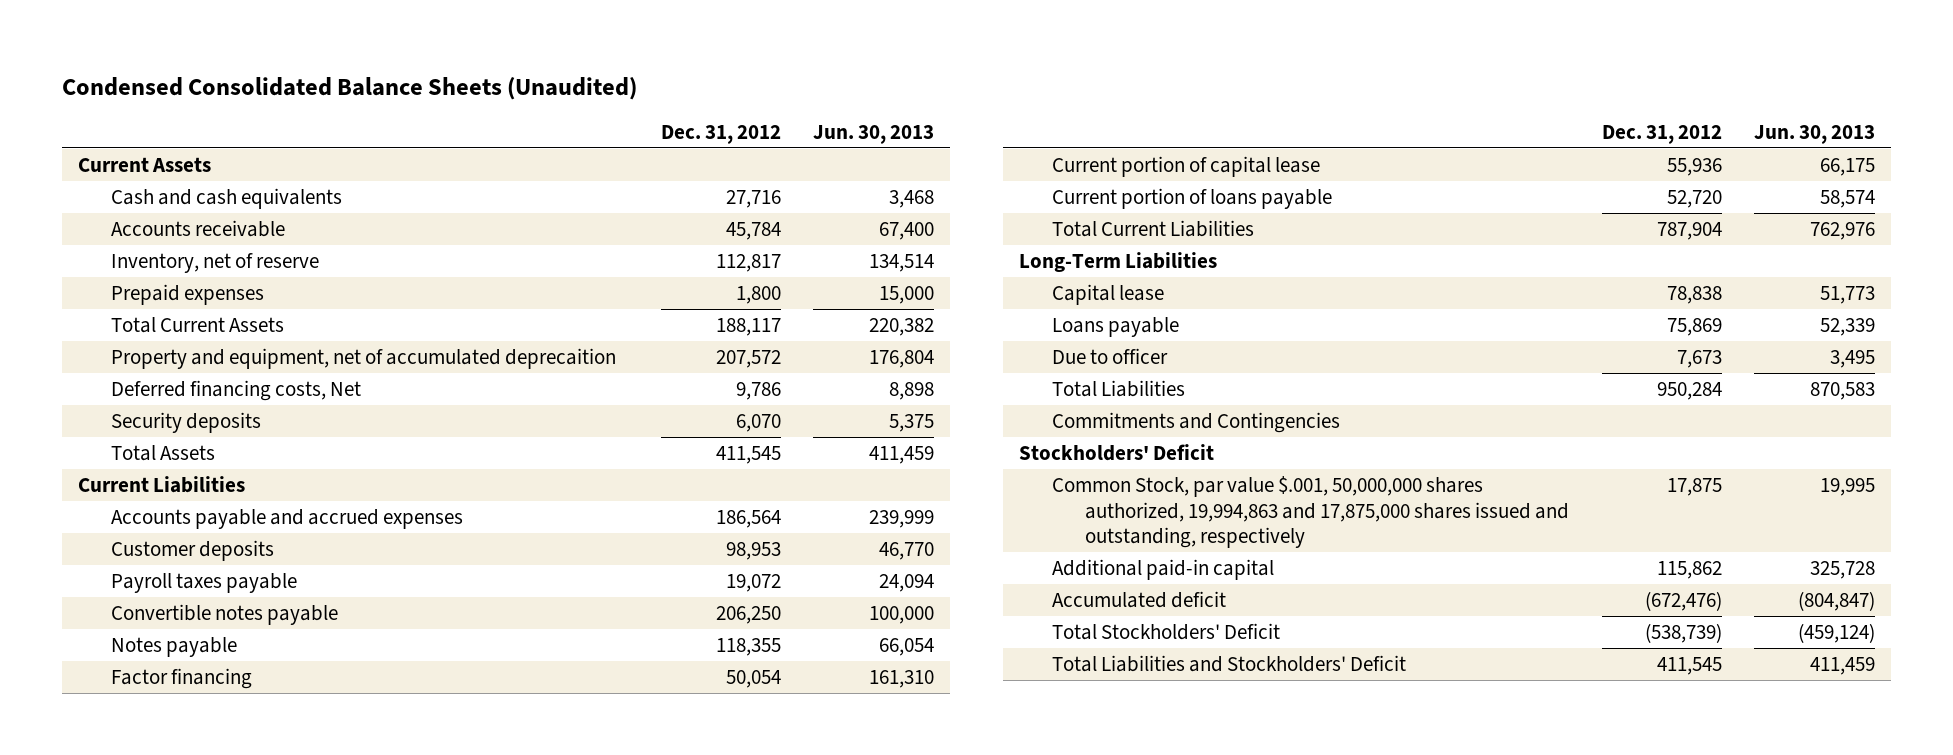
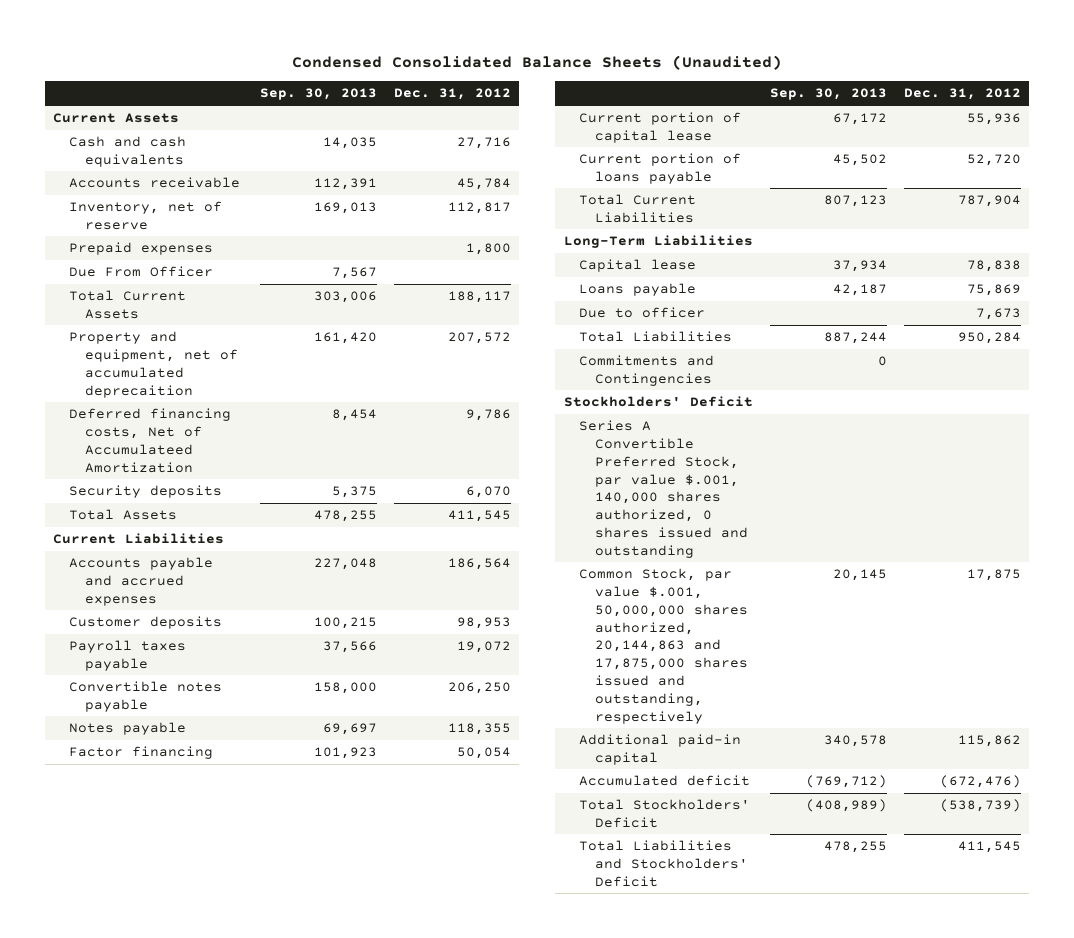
- | Dec. 31, 2012 | Jun. 30, 2013
+ | Sep. 30, 2013 | Dec. 31, 2012
+ Due From Officer | 7,567 |
- Deferred financing costs, Net | 9,786 | 8,898
+ Deferred financing costs, Net of Accumulateed Amortization | 8,454 | 9,786
- Common Stock, par value $.001, 50,000,000 shares authorized, 19,994,863 and 17,875,000 shares issued and outstanding, respectively | 17,875 | 19,995
+ Series A Convertible Preferred Stock, par value $.001, 140,000 shares authorized, 0 shares issued and outstanding
+ Common Stock, par value $.001, 50,000,000 shares authorized, 20,144,863 and 17,875,000 shares issued and outstanding, respectively | 20,145 | 17,875

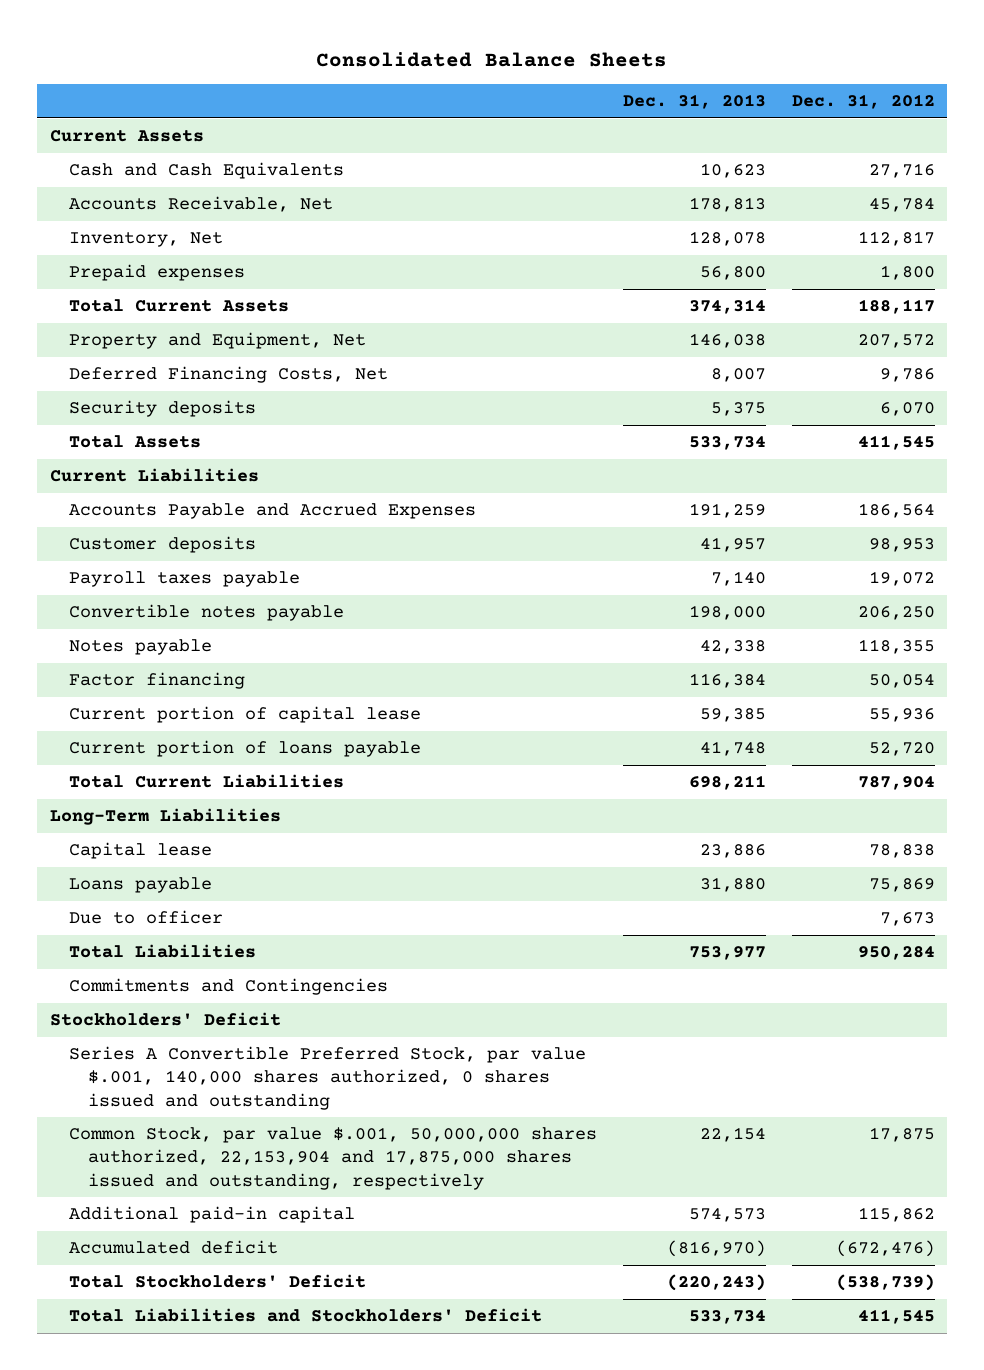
- Condensed Consolidated Balance Sheets (Unaudited)
+ Consolidated Balance Sheets
- | Sep. 30, 2013 | Dec. 31, 2012
+ | Dec. 31, 2013 | Dec. 31, 2012
- Cash and cash equivalents | 14,035 | 27,716
- Accounts receivable | 112,391 | 45,784
- Inventory, net of reserve | 169,013 | 112,817
+ Cash and Cash Equivalents | 10,623 | 27,716
+ Accounts Receivable, Net | 178,813 | 45,784
+ Inventory, Net | 128,078 | 112,817
- Due From Officer | 7,567 |
- Property and equipment, net of accumulated deprecaition | 161,420 | 207,572
- Deferred financing costs, Net of Accumulateed Amortization | 8,454 | 9,786
+ Property and Equipment, Net | 146,038 | 207,572
+ Deferred Financing Costs, Net | 8,007 | 9,786
- Accounts payable and accrued expenses | 227,048 | 186,564
+ Accounts Payable and Accrued Expenses | 191,259 | 186,564
- Common Stock, par value $.001, 50,000,000 shares authorized, 20,144,863 and 17,875,000 shares issued and outstanding, respectively | 20,145 | 17,875
+ Common Stock, par value $.001, 50,000,000 shares authorized, 22,153,904 and 17,875,000 shares issued and outstanding, respectively | 22,154 | 17,875

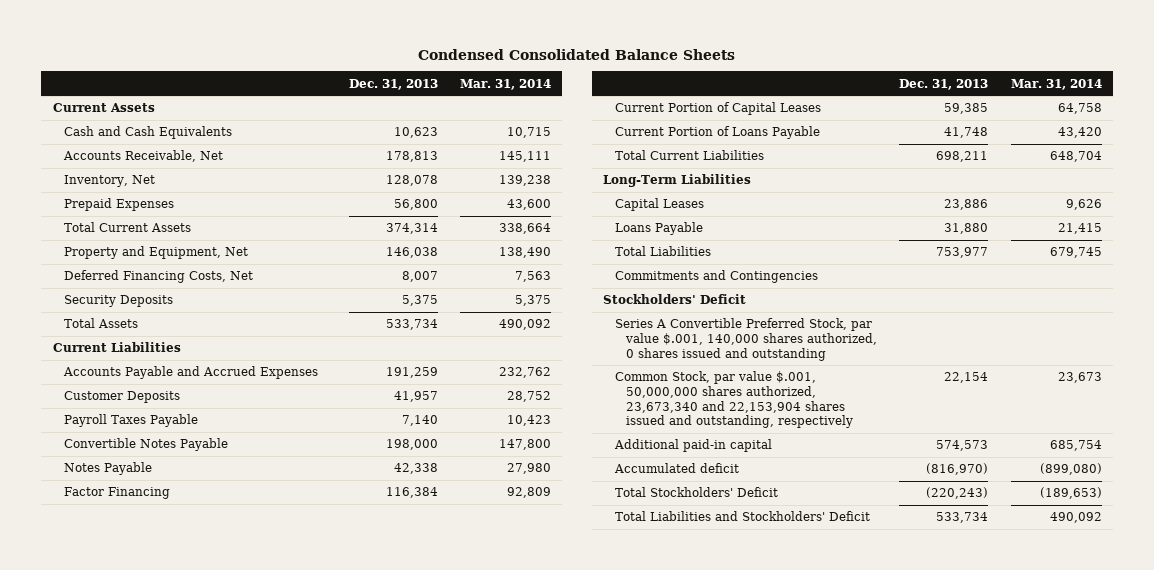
- Consolidated Balance Sheets
+ Condensed Consolidated Balance Sheets
- | Dec. 31, 2013 | Dec. 31, 2012
+ | Dec. 31, 2013 | Mar. 31, 2014
- Prepaid expenses | 56,800 | 1,800
+ Prepaid Expenses | 56,800 | 43,600
- Security deposits | 5,375 | 6,070
+ Security Deposits | 5,375 | 5,375
- Customer deposits | 41,957 | 98,953
- Payroll taxes payable | 7,140 | 19,072
- Convertible notes payable | 198,000 | 206,250
- Notes payable | 42,338 | 118,355
- Factor financing | 116,384 | 50,054
- Current portion of capital lease | 59,385 | 55,936
- Current portion of loans payable | 41,748 | 52,720
+ Customer Deposits | 41,957 | 28,752
+ Payroll Taxes Payable | 7,140 | 10,423
+ Convertible Notes Payable | 198,000 | 147,800
+ Notes Payable | 42,338 | 27,980
+ Factor Financing | 116,384 | 92,809
+ Current Portion of Capital Leases | 59,385 | 64,758
+ Current Portion of Loans Payable | 41,748 | 43,420
- Capital lease | 23,886 | 78,838
- Loans payable | 31,880 | 75,869
- Due to officer | | 7,673
+ Capital Leases | 23,886 | 9,626
+ Loans Payable | 31,880 | 21,415
- Common Stock, par value $.001, 50,000,000 shares authorized, 22,153,904 and 17,875,000 shares issued and outstanding, respectively | 22,154 | 17,875
+ Common Stock, par value $.001, 50,000,000 shares authorized, 23,673,340 and 22,153,904 shares issued and outstanding, respectively | 22,154 | 23,673

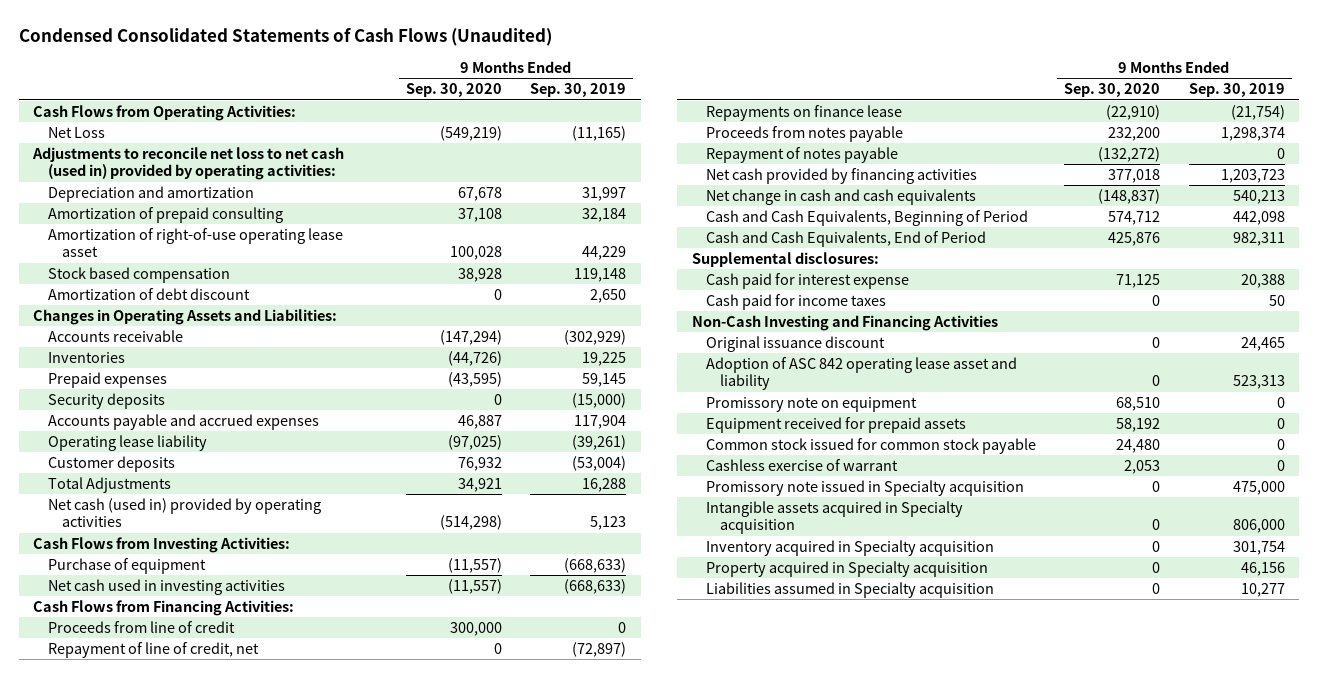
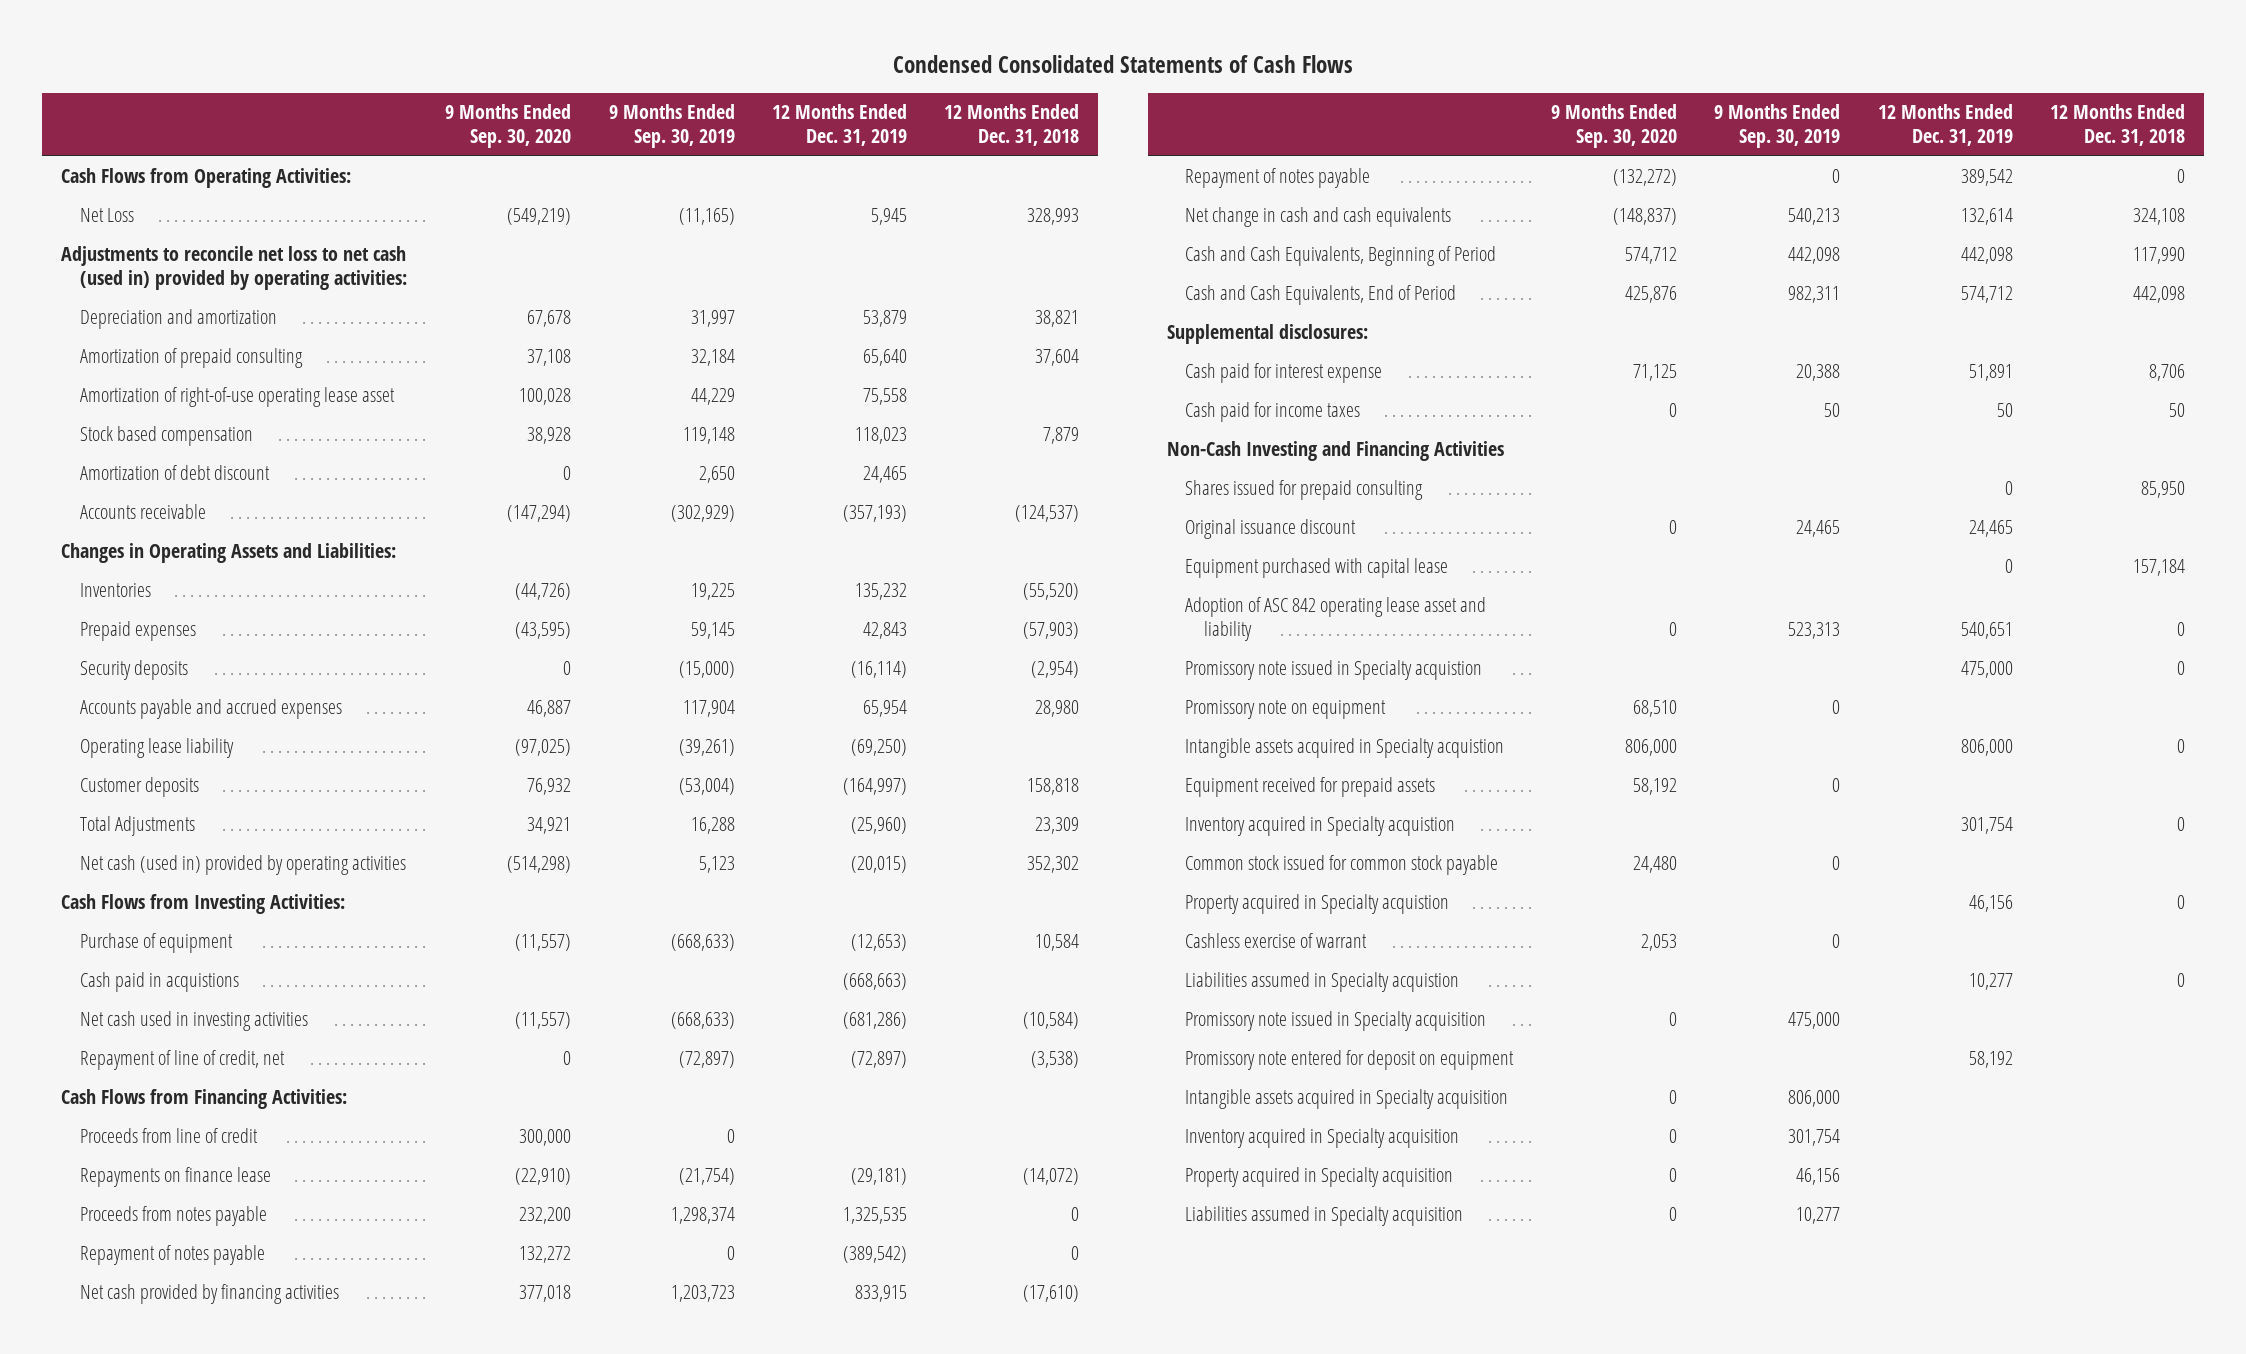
- Condensed Consolidated Statements of Cash Flows (Unaudited)
+ Condensed Consolidated Statements of Cash Flows
- | 9 Months Ended Sep. 30, 2020 | 9 Months Ended Sep. 30, 2019
+ | 9 Months Ended Sep. 30, 2020 | 9 Months Ended Sep. 30, 2019 | 12 Months Ended Dec. 31, 2019 | 12 Months Ended Dec. 31, 2018
moved down: Changes in Operating Assets and Liabilities:
+ Cash paid in acquistions | | | (668,663) |
moved up: Repayment of line of credit, net | 0 | (72,897) | (72,897) | (3,538)
+ Repayment of notes payable | 132,272 | 0 | (389,542) | 0
moved down: Repayment of notes payable | (132,272) | 0 | 389,542 | 0
+ Shares issued for prepaid consulting | | | 0 | 85,950
+ Equipment purchased with capital lease | | | 0 | 157,184
+ Promissory note issued in Specialty acquistion | | | 475,000 | 0
+ Intangible assets acquired in Specialty acquistion | 806,000 | | 806,000 | 0
+ Inventory acquired in Specialty acquistion | | | 301,754 | 0
+ Property acquired in Specialty acquistion | | | 46,156 | 0
+ Liabilities assumed in Specialty acquistion | | | 10,277 | 0
+ Promissory note entered for deposit on equipment | | | 58,192 |

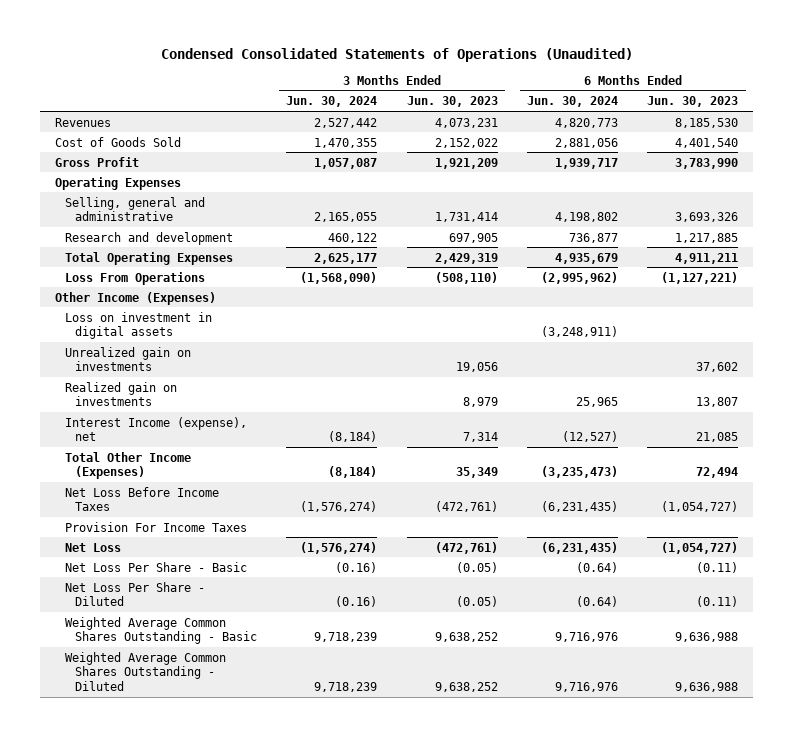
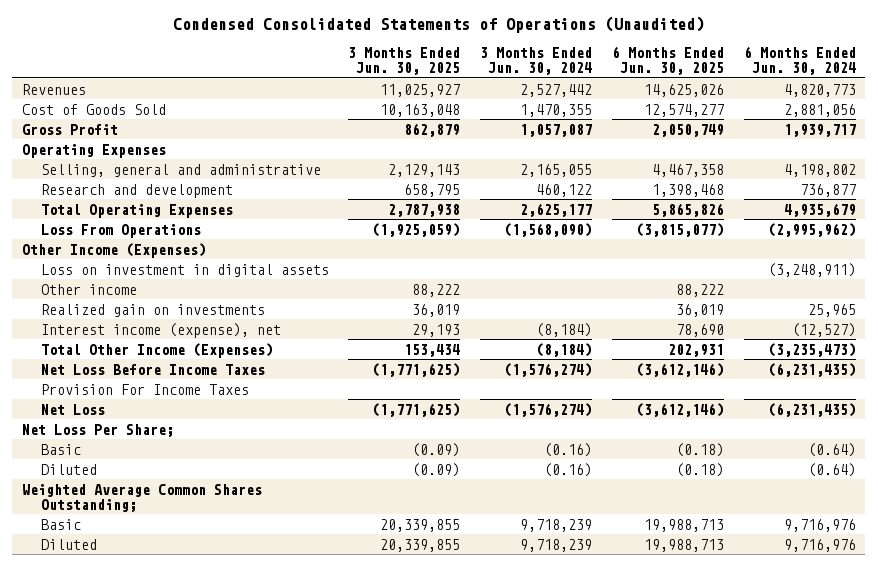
- | 3 Months Ended Jun. 30, 2024 | 3 Months Ended Jun. 30, 2023 | 6 Months Ended Jun. 30, 2024 | 6 Months Ended Jun. 30, 2023
+ | 3 Months Ended Jun. 30, 2025 | 3 Months Ended Jun. 30, 2024 | 6 Months Ended Jun. 30, 2025 | 6 Months Ended Jun. 30, 2024
- Unrealized gain on investments | | 19,056 | | 37,602
+ Other income | 88,222 | | 88,222 |
- Interest Income (expense), net | (8,184) | 7,314 | (12,527) | 21,085
+ Interest income (expense), net | 29,193 | (8,184) | 78,690 | (12,527)
- Net Loss Per Share - Basic | (0.16) | (0.05) | (0.64) | (0.11)
- Net Loss Per Share - Diluted | (0.16) | (0.05) | (0.64) | (0.11)
- Weighted Average Common Shares Outstanding - Basic | 9,718,239 | 9,638,252 | 9,716,976 | 9,636,988
- Weighted Average Common Shares Outstanding - Diluted | 9,718,239 | 9,638,252 | 9,716,976 | 9,636,988
+ Net Loss Per Share;
+ Basic | (0.09) | (0.16) | (0.18) | (0.64)
+ Diluted | (0.09) | (0.16) | (0.18) | (0.64)
+ Weighted Average Common Shares Outstanding;
+ Basic | 20,339,855 | 9,718,239 | 19,988,713 | 9,716,976
+ Diluted | 20,339,855 | 9,718,239 | 19,988,713 | 9,716,976

